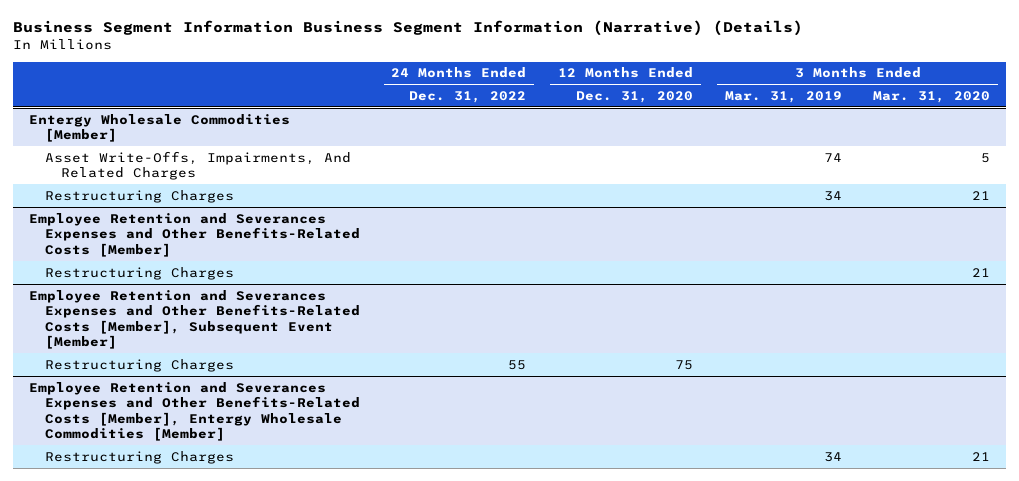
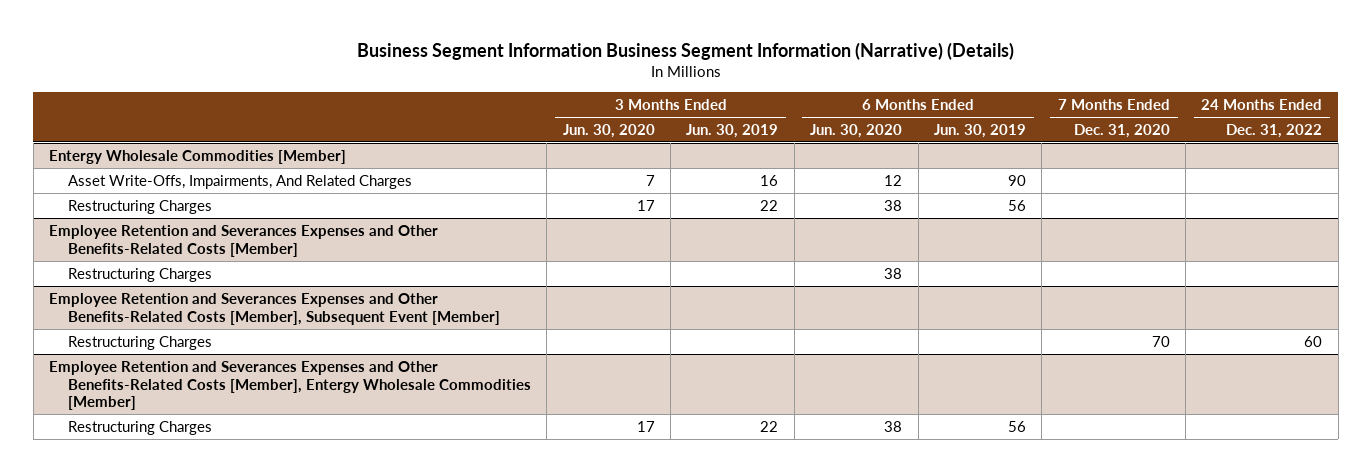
- | 24 Months Ended Dec. 31, 2022 | 12 Months Ended Dec. 31, 2020 | 3 Months Ended Mar. 31, 2019 | 3 Months Ended Mar. 31, 2020
+ | 3 Months Ended Jun. 30, 2020 | 3 Months Ended Jun. 30, 2019 | 6 Months Ended Jun. 30, 2020 | 6 Months Ended Jun. 30, 2019 | 7 Months Ended Dec. 31, 2020 | 24 Months Ended Dec. 31, 2022
@ Employee Retention and Severances Expenses and Other Benefits-Related Costs [Member], Subsequent Event [Member]
- Restructuring Charges | 55 | 75 | |
+ Restructuring Charges | | | | | 70 | 60

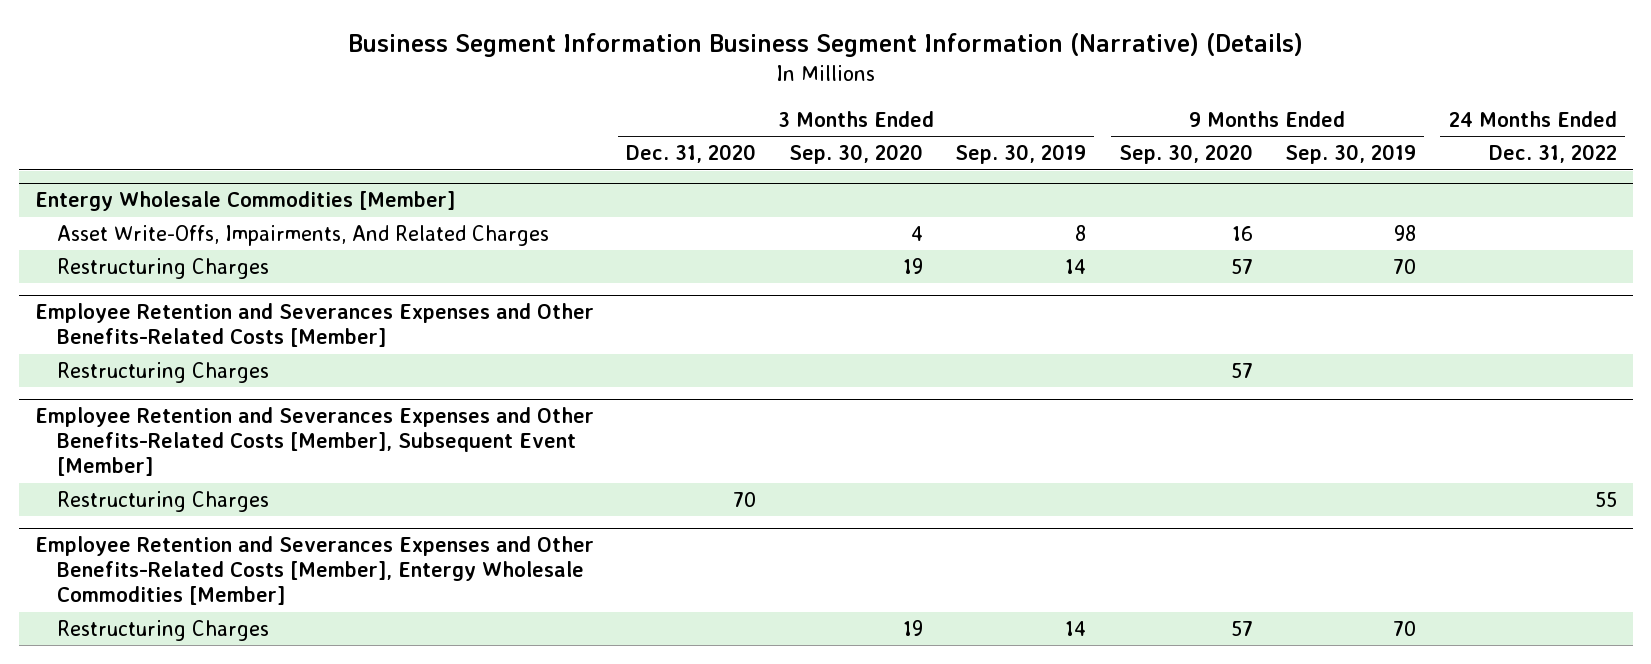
- | 3 Months Ended Jun. 30, 2020 | 3 Months Ended Jun. 30, 2019 | 6 Months Ended Jun. 30, 2020 | 6 Months Ended Jun. 30, 2019 | 7 Months Ended Dec. 31, 2020 | 24 Months Ended Dec. 31, 2022
+ | 3 Months Ended Dec. 31, 2020 | 3 Months Ended Sep. 30, 2020 | 3 Months Ended Sep. 30, 2019 | 9 Months Ended Sep. 30, 2020 | 9 Months Ended Sep. 30, 2019 | 24 Months Ended Dec. 31, 2022
@ Employee Retention and Severances Expenses and Other Benefits-Related Costs [Member], Subsequent Event [Member]
- Restructuring Charges | | | | | 70 | 60
+ Restructuring Charges | 70 | | | | | 55

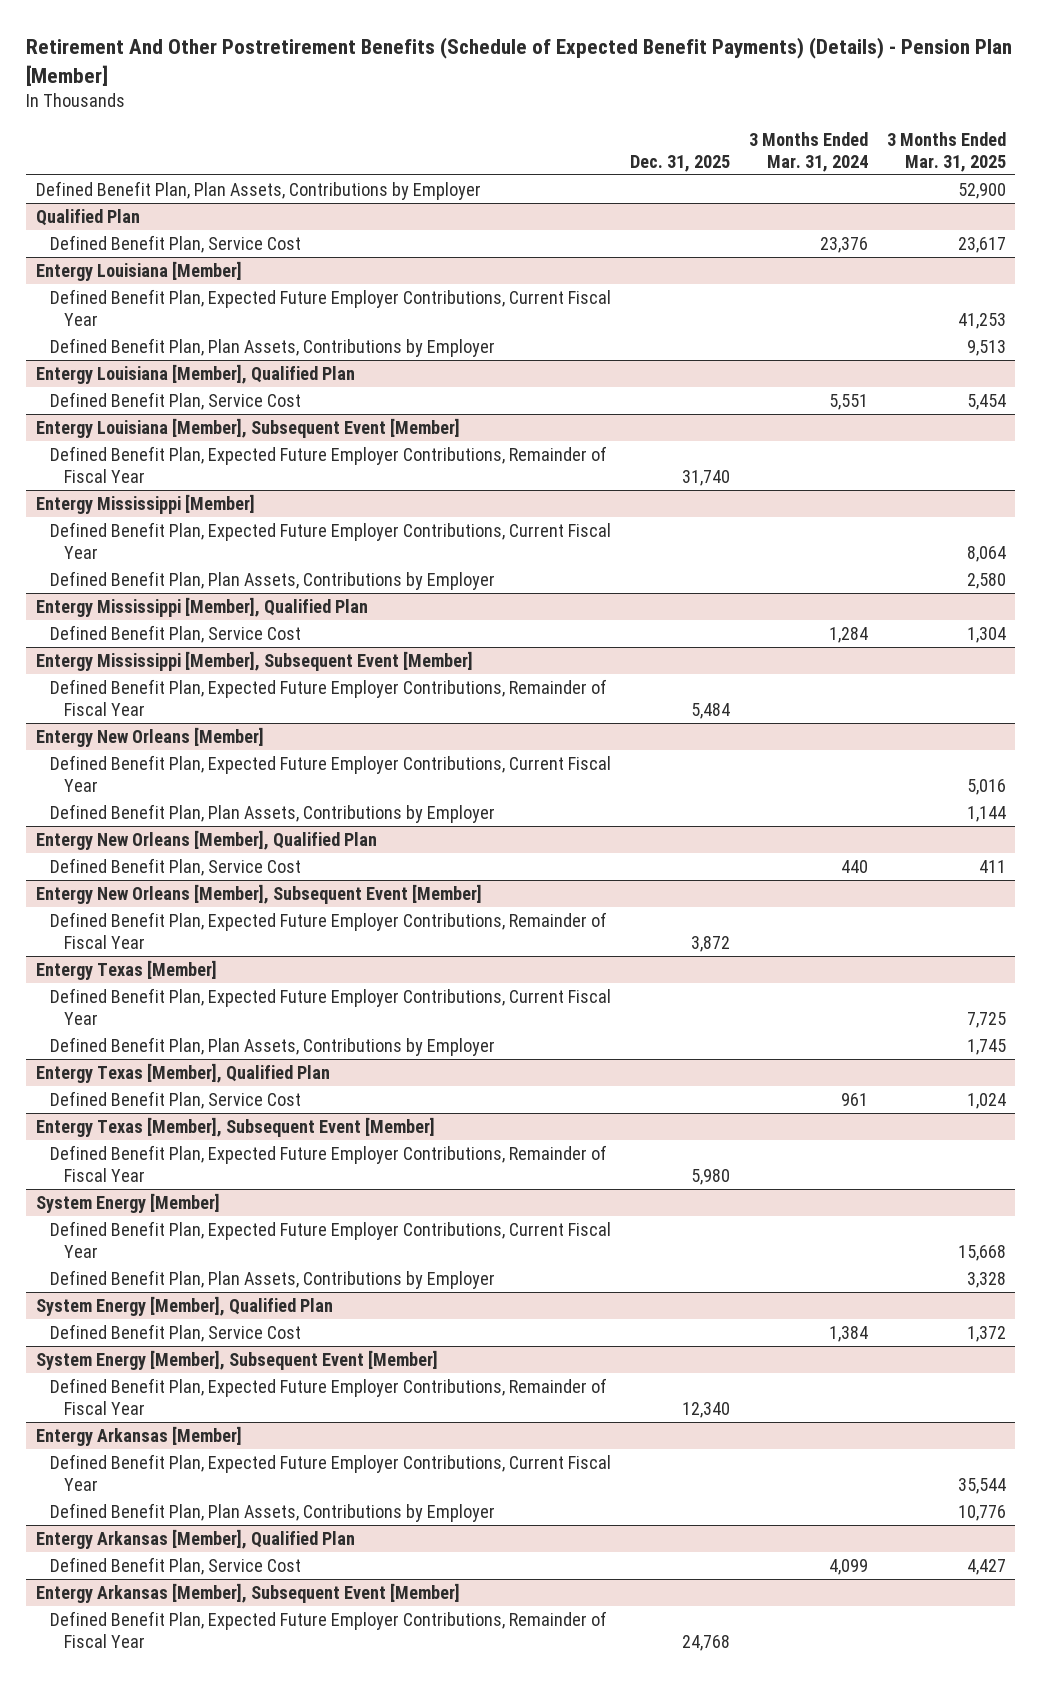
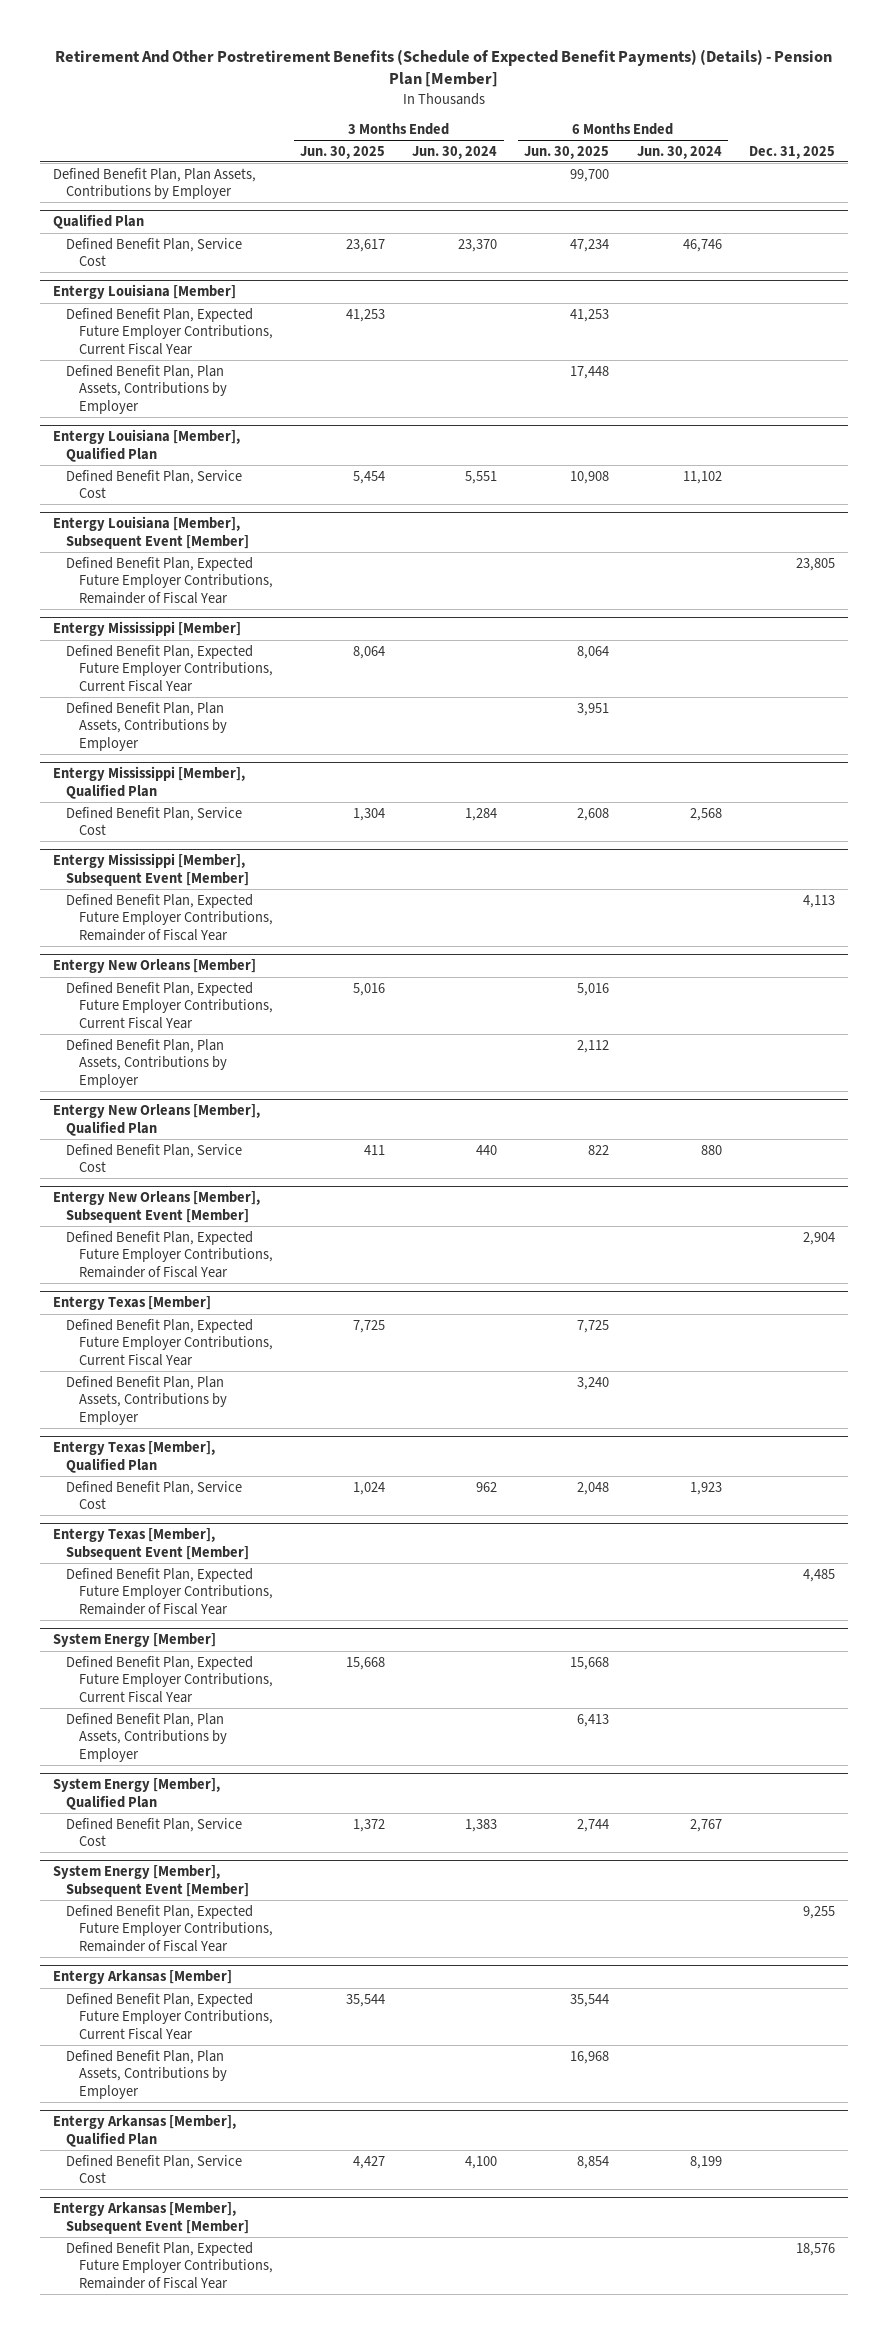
- | Dec. 31, 2025 | 3 Months Ended Mar. 31, 2024 | 3 Months Ended Mar. 31, 2025
+ | 3 Months Ended Jun. 30, 2025 | 3 Months Ended Jun. 30, 2024 | 6 Months Ended Jun. 30, 2025 | 6 Months Ended Jun. 30, 2024 | Dec. 31, 2025
@ Entergy Louisiana [Member], Subsequent Event [Member]
- Defined Benefit Plan, Expected Future Employer Contributions, Remainder of Fiscal Year | 31,740 | |
+ Defined Benefit Plan, Expected Future Employer Contributions, Remainder of Fiscal Year | | | | | 23,805
@ Entergy Mississippi [Member], Subsequent Event [Member]
- Defined Benefit Plan, Expected Future Employer Contributions, Remainder of Fiscal Year | 5,484 | |
+ Defined Benefit Plan, Expected Future Employer Contributions, Remainder of Fiscal Year | | | | | 4,113
@ Entergy New Orleans [Member], Subsequent Event [Member]
- Defined Benefit Plan, Expected Future Employer Contributions, Remainder of Fiscal Year | 3,872 | |
+ Defined Benefit Plan, Expected Future Employer Contributions, Remainder of Fiscal Year | | | | | 2,904
@ Entergy Texas [Member], Subsequent Event [Member]
- Defined Benefit Plan, Expected Future Employer Contributions, Remainder of Fiscal Year | 5,980 | |
+ Defined Benefit Plan, Expected Future Employer Contributions, Remainder of Fiscal Year | | | | | 4,485
@ System Energy [Member], Subsequent Event [Member]
- Defined Benefit Plan, Expected Future Employer Contributions, Remainder of Fiscal Year | 12,340 | |
+ Defined Benefit Plan, Expected Future Employer Contributions, Remainder of Fiscal Year | | | | | 9,255
@ Entergy Arkansas [Member], Subsequent Event [Member]
- Defined Benefit Plan, Expected Future Employer Contributions, Remainder of Fiscal Year | 24,768 | |
+ Defined Benefit Plan, Expected Future Employer Contributions, Remainder of Fiscal Year | | | | | 18,576

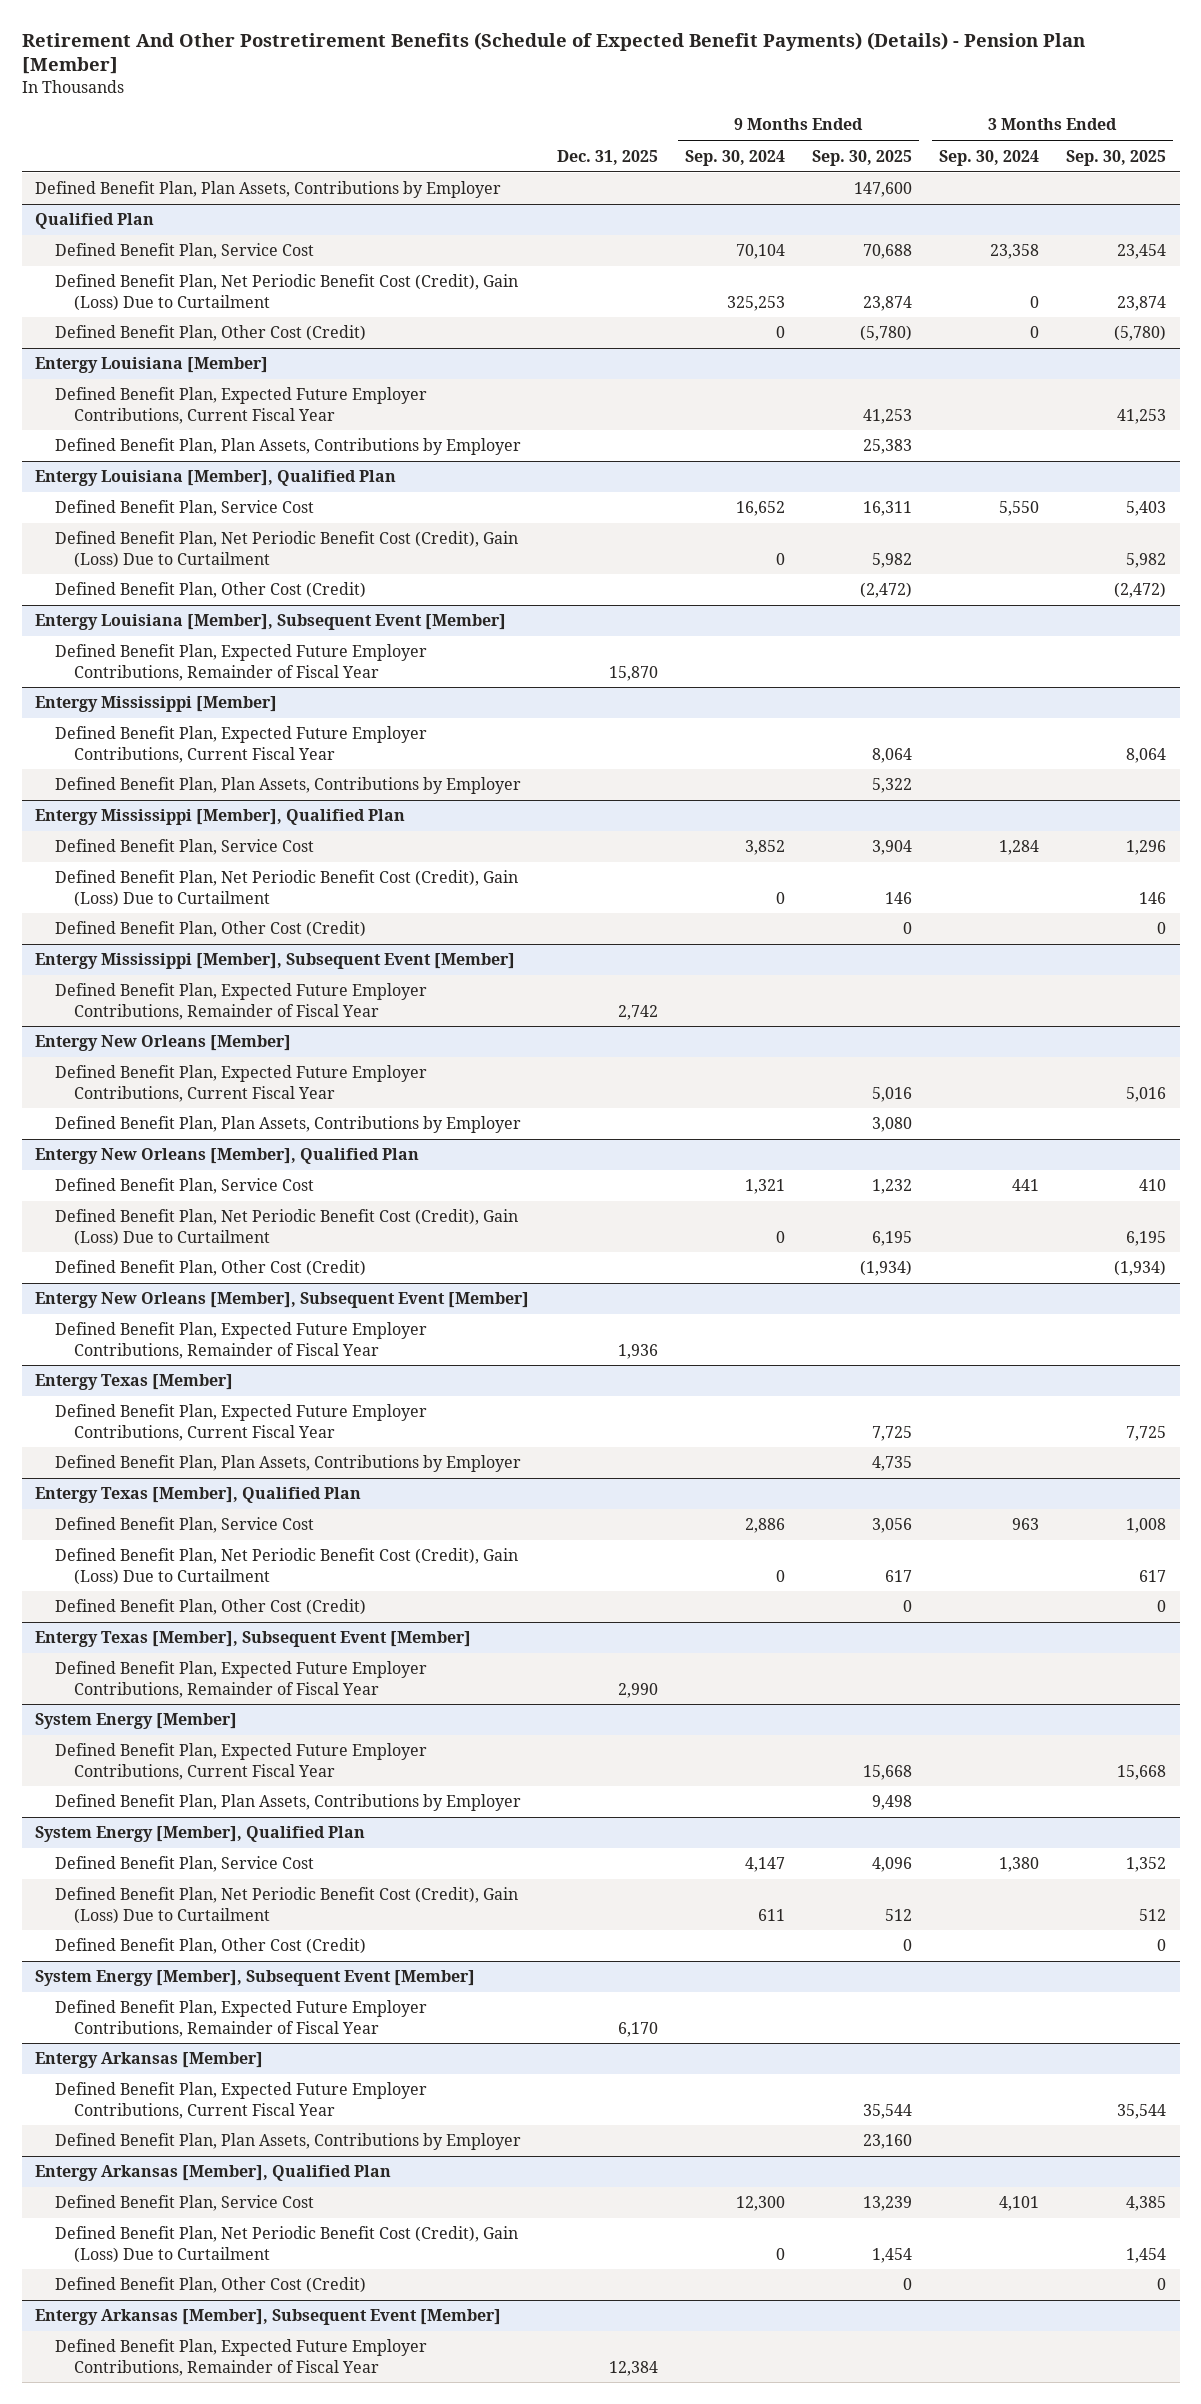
- | 3 Months Ended Jun. 30, 2025 | 3 Months Ended Jun. 30, 2024 | 6 Months Ended Jun. 30, 2025 | 6 Months Ended Jun. 30, 2024 | Dec. 31, 2025
+ | Dec. 31, 2025 | 9 Months Ended Sep. 30, 2024 | 9 Months Ended Sep. 30, 2025 | 3 Months Ended Sep. 30, 2024 | 3 Months Ended Sep. 30, 2025
@ Qualified Plan
+ Defined Benefit Plan, Net Periodic Benefit Cost (Credit), Gain (Loss) Due to Curtailment | | 325,253 | 23,874 | 0 | 23,874
+ Defined Benefit Plan, Other Cost (Credit) | | 0 | (5,780) | 0 | (5,780)
@ Entergy Louisiana [Member], Qualified Plan
+ Defined Benefit Plan, Net Periodic Benefit Cost (Credit), Gain (Loss) Due to Curtailment | | 0 | 5,982 | | 5,982
+ Defined Benefit Plan, Other Cost (Credit) | | | (2,472) | | (2,472)
@ Entergy Louisiana [Member], Subsequent Event [Member]
- Defined Benefit Plan, Expected Future Employer Contributions, Remainder of Fiscal Year | | | | | 23,805
+ Defined Benefit Plan, Expected Future Employer Contributions, Remainder of Fiscal Year | 15,870 | | | |
@ Entergy Mississippi [Member], Qualified Plan
+ Defined Benefit Plan, Net Periodic Benefit Cost (Credit), Gain (Loss) Due to Curtailment | | 0 | 146 | | 146
+ Defined Benefit Plan, Other Cost (Credit) | | | 0 | | 0
@ Entergy Mississippi [Member], Subsequent Event [Member]
- Defined Benefit Plan, Expected Future Employer Contributions, Remainder of Fiscal Year | | | | | 4,113
+ Defined Benefit Plan, Expected Future Employer Contributions, Remainder of Fiscal Year | 2,742 | | | |
@ Entergy New Orleans [Member], Qualified Plan
+ Defined Benefit Plan, Net Periodic Benefit Cost (Credit), Gain (Loss) Due to Curtailment | | 0 | 6,195 | | 6,195
+ Defined Benefit Plan, Other Cost (Credit) | | | (1,934) | | (1,934)
@ Entergy New Orleans [Member], Subsequent Event [Member]
- Defined Benefit Plan, Expected Future Employer Contributions, Remainder of Fiscal Year | | | | | 2,904
+ Defined Benefit Plan, Expected Future Employer Contributions, Remainder of Fiscal Year | 1,936 | | | |
@ Entergy Texas [Member], Qualified Plan
+ Defined Benefit Plan, Net Periodic Benefit Cost (Credit), Gain (Loss) Due to Curtailment | | 0 | 617 | | 617
+ Defined Benefit Plan, Other Cost (Credit) | | | 0 | | 0
@ Entergy Texas [Member], Subsequent Event [Member]
- Defined Benefit Plan, Expected Future Employer Contributions, Remainder of Fiscal Year | | | | | 4,485
+ Defined Benefit Plan, Expected Future Employer Contributions, Remainder of Fiscal Year | 2,990 | | | |
@ System Energy [Member], Qualified Plan
+ Defined Benefit Plan, Net Periodic Benefit Cost (Credit), Gain (Loss) Due to Curtailment | | 611 | 512 | | 512
+ Defined Benefit Plan, Other Cost (Credit) | | | 0 | | 0
@ System Energy [Member], Subsequent Event [Member]
- Defined Benefit Plan, Expected Future Employer Contributions, Remainder of Fiscal Year | | | | | 9,255
+ Defined Benefit Plan, Expected Future Employer Contributions, Remainder of Fiscal Year | 6,170 | | | |
@ Entergy Arkansas [Member], Qualified Plan
+ Defined Benefit Plan, Net Periodic Benefit Cost (Credit), Gain (Loss) Due to Curtailment | | 0 | 1,454 | | 1,454
+ Defined Benefit Plan, Other Cost (Credit) | | | 0 | | 0
@ Entergy Arkansas [Member], Subsequent Event [Member]
- Defined Benefit Plan, Expected Future Employer Contributions, Remainder of Fiscal Year | | | | | 18,576
+ Defined Benefit Plan, Expected Future Employer Contributions, Remainder of Fiscal Year | 12,384 | | | |

